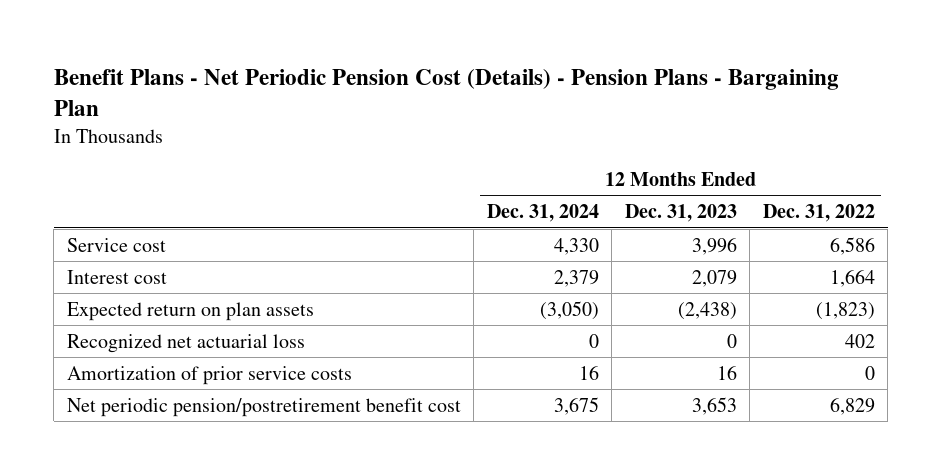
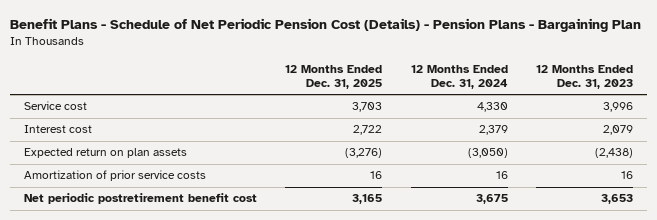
- Benefit Plans - Net Periodic Pension Cost (Details) - Pension Plans - Bargaining Plan
+ Benefit Plans - Schedule of Net Periodic Pension Cost (Details) - Pension Plans - Bargaining Plan
- | 12 Months Ended Dec. 31, 2024 | 12 Months Ended Dec. 31, 2023 | 12 Months Ended Dec. 31, 2022
+ | 12 Months Ended Dec. 31, 2025 | 12 Months Ended Dec. 31, 2024 | 12 Months Ended Dec. 31, 2023
- Recognized net actuarial loss | 0 | 0 | 402
- Net periodic pension/postretirement benefit cost | 3,675 | 3,653 | 6,829
+ Net periodic postretirement benefit cost | 3,165 | 3,675 | 3,653

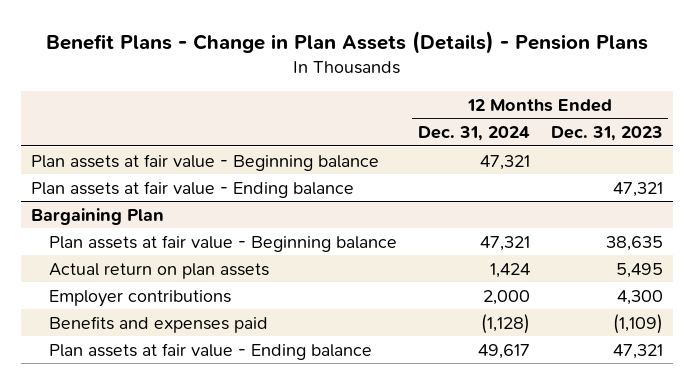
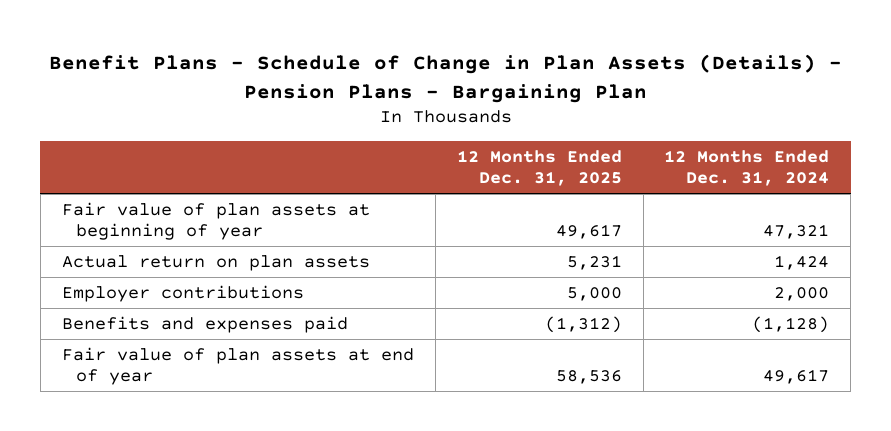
- Benefit Plans - Change in Plan Assets (Details) - Pension Plans
+ Benefit Plans - Schedule of Change in Plan Assets (Details) - Pension Plans - Bargaining Plan
- | 12 Months Ended Dec. 31, 2024 | 12 Months Ended Dec. 31, 2023
+ | 12 Months Ended Dec. 31, 2025 | 12 Months Ended Dec. 31, 2024
- Plan assets at fair value - Beginning balance | 47,321 |
- Plan assets at fair value - Ending balance | | 47,321
- Bargaining Plan
- Plan assets at fair value - Beginning balance | 47,321 | 38,635
+ Fair value of plan assets at beginning of year | 49,617 | 47,321
- Plan assets at fair value - Ending balance | 49,617 | 47,321
+ Fair value of plan assets at end of year | 58,536 | 49,617

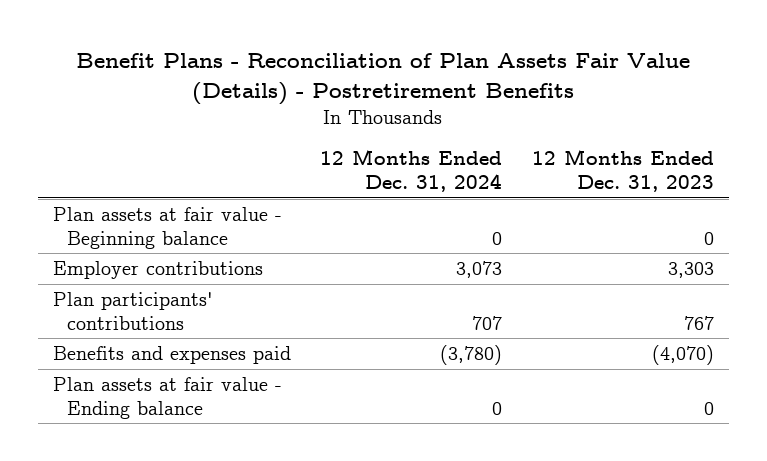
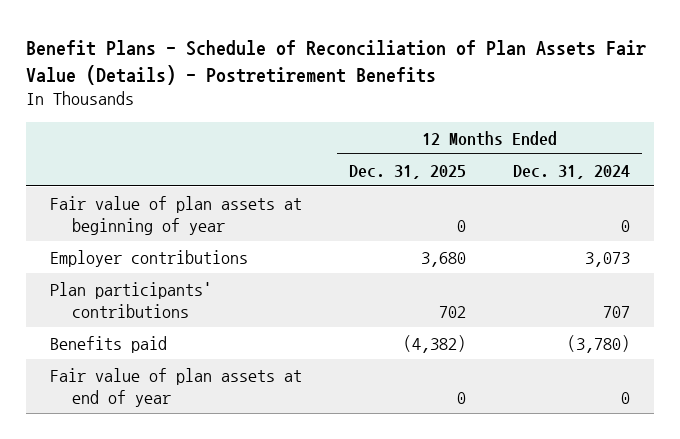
- Benefit Plans - Reconciliation of Plan Assets Fair Value (Details) - Postretirement Benefits
+ Benefit Plans - Schedule of Reconciliation of Plan Assets Fair Value (Details) - Postretirement Benefits
- | 12 Months Ended Dec. 31, 2024 | 12 Months Ended Dec. 31, 2023
+ | 12 Months Ended Dec. 31, 2025 | 12 Months Ended Dec. 31, 2024
- Plan assets at fair value - Beginning balance | 0 | 0
+ Fair value of plan assets at beginning of year | 0 | 0
- Benefits and expenses paid | (3,780) | (4,070)
- Plan assets at fair value - Ending balance | 0 | 0
+ Benefits paid | (4,382) | (3,780)
+ Fair value of plan assets at end of year | 0 | 0

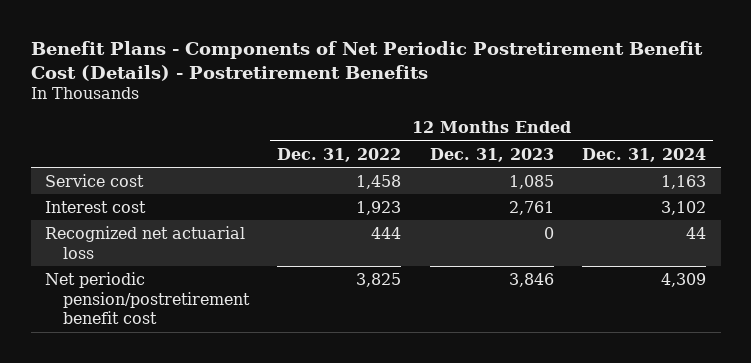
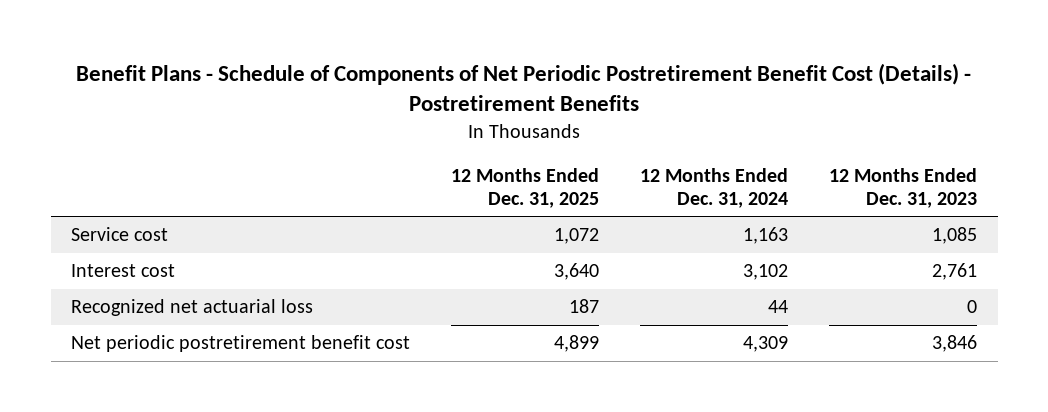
- Benefit Plans - Components of Net Periodic Postretirement Benefit Cost (Details) - Postretirement Benefits
+ Benefit Plans - Schedule of Components of Net Periodic Postretirement Benefit Cost (Details) - Postretirement Benefits
- | 12 Months Ended Dec. 31, 2022 | 12 Months Ended Dec. 31, 2023 | 12 Months Ended Dec. 31, 2024
+ | 12 Months Ended Dec. 31, 2025 | 12 Months Ended Dec. 31, 2024 | 12 Months Ended Dec. 31, 2023
- Net periodic pension/postretirement benefit cost | 3,825 | 3,846 | 4,309
+ Net periodic postretirement benefit cost | 4,899 | 4,309 | 3,846

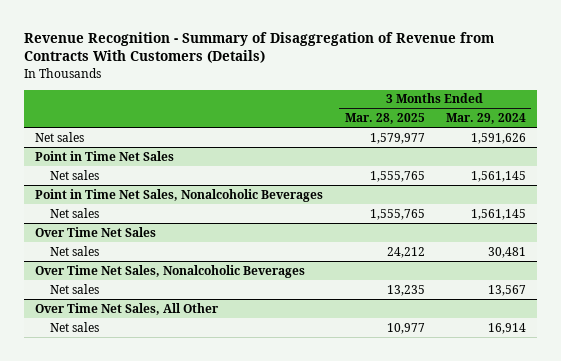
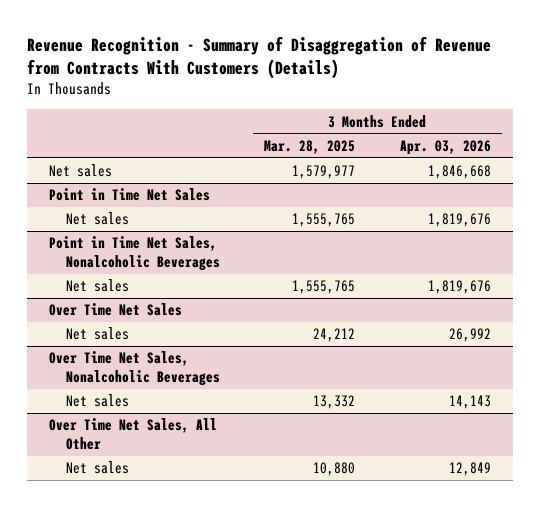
- | 3 Months Ended Mar. 28, 2025 | 3 Months Ended Mar. 29, 2024
+ | 3 Months Ended Mar. 28, 2025 | 3 Months Ended Apr. 03, 2026
@ Over Time Net Sales, Nonalcoholic Beverages
- Net sales | 13,235 | 13,567
+ Net sales | 13,332 | 14,143
@ Over Time Net Sales, All Other
- Net sales | 10,977 | 16,914
+ Net sales | 10,880 | 12,849

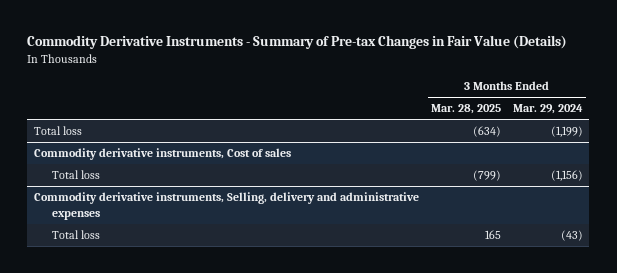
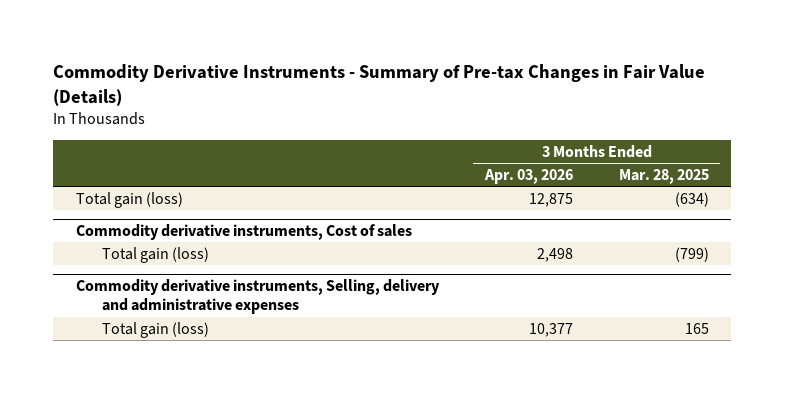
- | 3 Months Ended Mar. 28, 2025 | 3 Months Ended Mar. 29, 2024
+ | 3 Months Ended Apr. 03, 2026 | 3 Months Ended Mar. 28, 2025
- Total loss | (634) | (1,199)
+ Total gain (loss) | 12,875 | (634)
@ Commodity derivative instruments, Cost of sales
- Total loss | (799) | (1,156)
+ Total gain (loss) | 2,498 | (799)
@ Commodity derivative instruments, Selling, delivery and administrative expenses
- Total loss | 165 | (43)
+ Total gain (loss) | 10,377 | 165

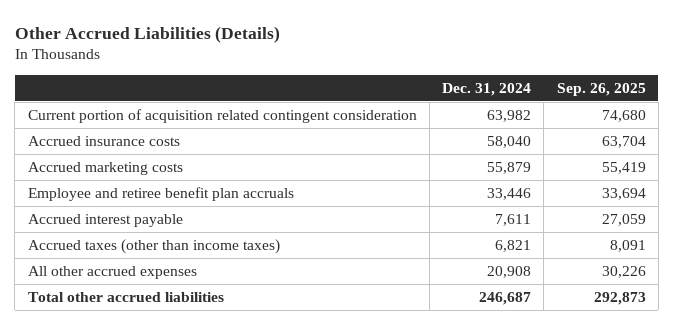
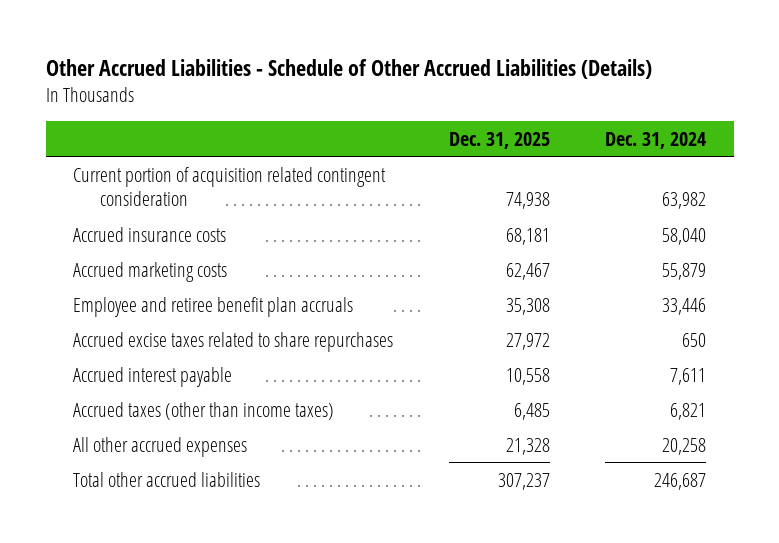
- Other Accrued Liabilities (Details)
+ Other Accrued Liabilities - Schedule of Other Accrued Liabilities (Details)
- | Dec. 31, 2024 | Sep. 26, 2025
+ | Dec. 31, 2025 | Dec. 31, 2024
+ Accrued excise taxes related to share repurchases | 27,972 | 650
- All other accrued expenses | 20,908 | 30,226
+ All other accrued expenses | 21,328 | 20,258

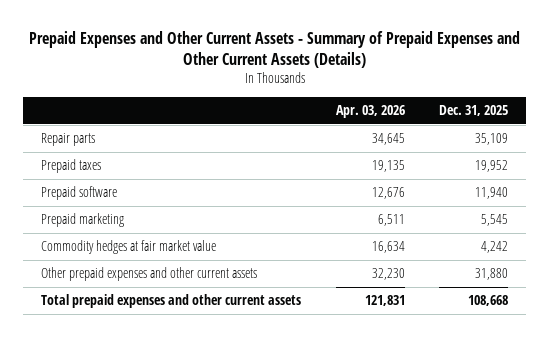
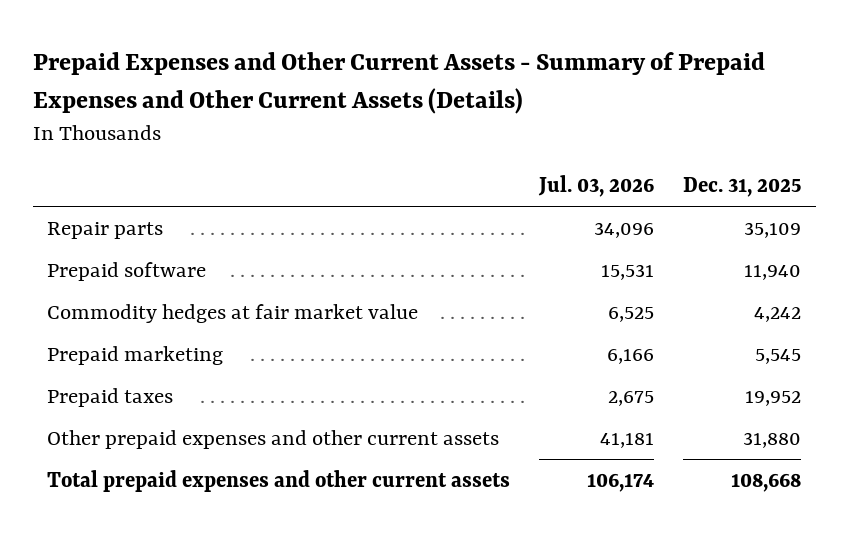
- | Apr. 03, 2026 | Dec. 31, 2025
+ | Jul. 03, 2026 | Dec. 31, 2025
moved down: Prepaid marketing | 6,166 | 5,545
moved down: Prepaid taxes | 2,675 | 19,952

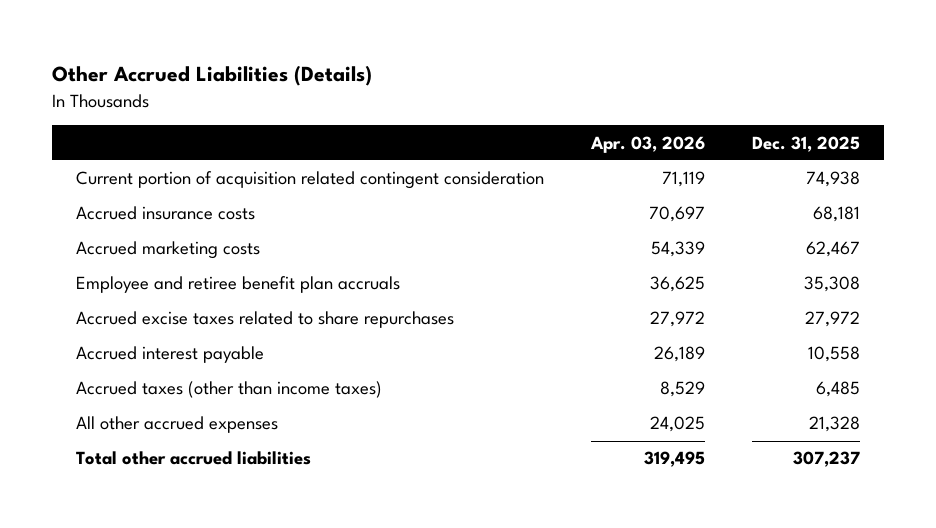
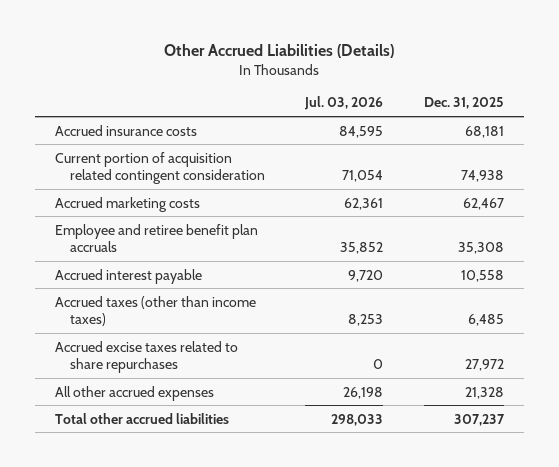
- | Apr. 03, 2026 | Dec. 31, 2025
+ | Jul. 03, 2026 | Dec. 31, 2025
moved down: Current portion of acquisition related contingent consideration | 71,054 | 74,938
moved down: Accrued excise taxes related to share repurchases | 0 | 27,972

